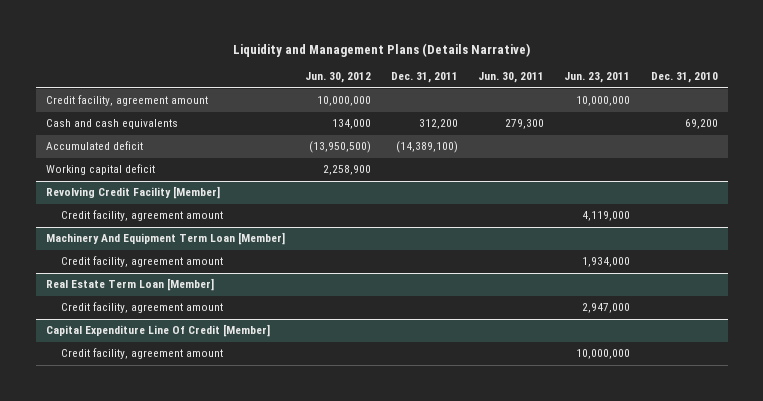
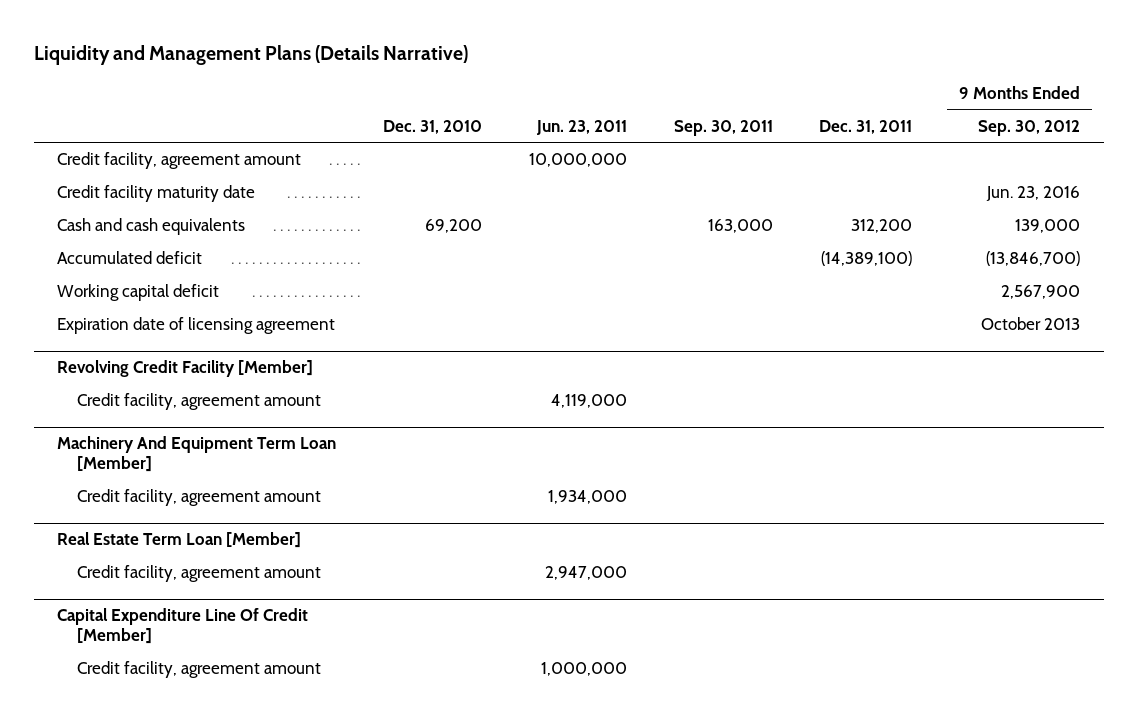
- | Jun. 30, 2012 | Dec. 31, 2011 | Jun. 30, 2011 | Jun. 23, 2011 | Dec. 31, 2010
+ | Dec. 31, 2010 | Jun. 23, 2011 | Sep. 30, 2011 | Dec. 31, 2011 | 9 Months Ended Sep. 30, 2012
+ Credit facility maturity date | | | | | Jun. 23, 2016
+ Expiration date of licensing agreement | | | | | October 2013
@ Capital Expenditure Line Of Credit [Member]
- Credit facility, agreement amount | | | | 10,000,000 |
+ Credit facility, agreement amount | | 1,000,000 | | |

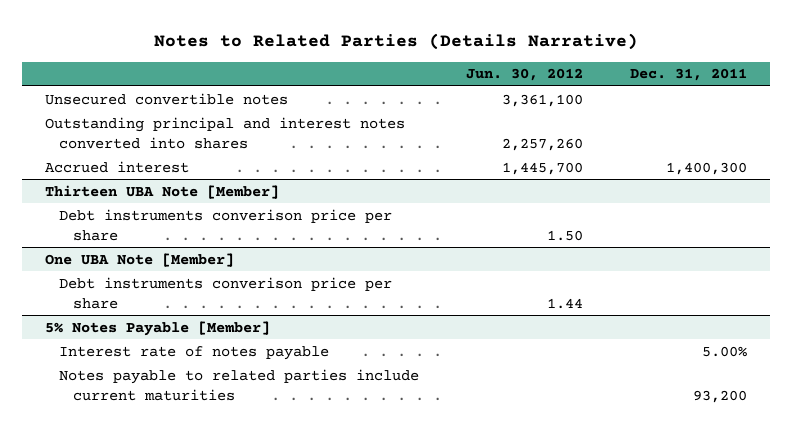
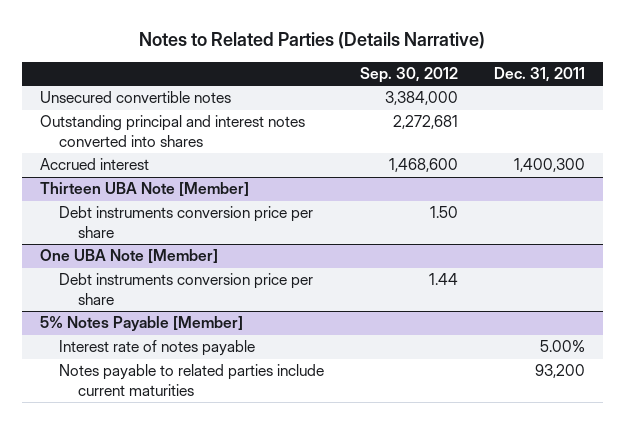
- | Jun. 30, 2012 | Dec. 31, 2011
+ | Sep. 30, 2012 | Dec. 31, 2011
@ Thirteen UBA Note [Member]
- Debt instruments converison price per share | 1.50 |
+ Debt instruments conversion price per share | 1.50 |
@ One UBA Note [Member]
- Debt instruments converison price per share | 1.44 |
+ Debt instruments conversion price per share | 1.44 |

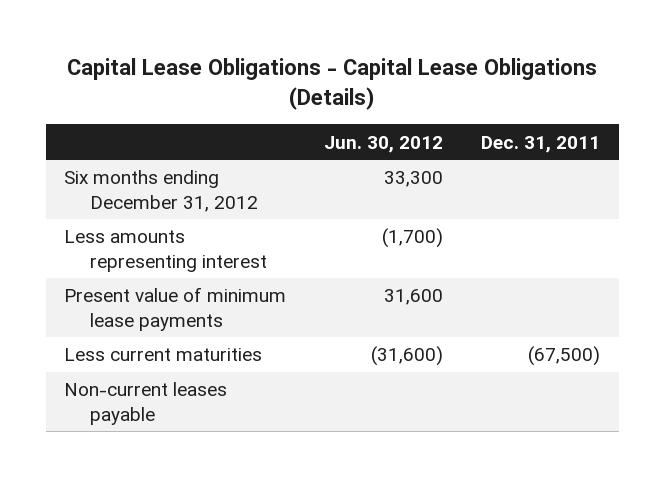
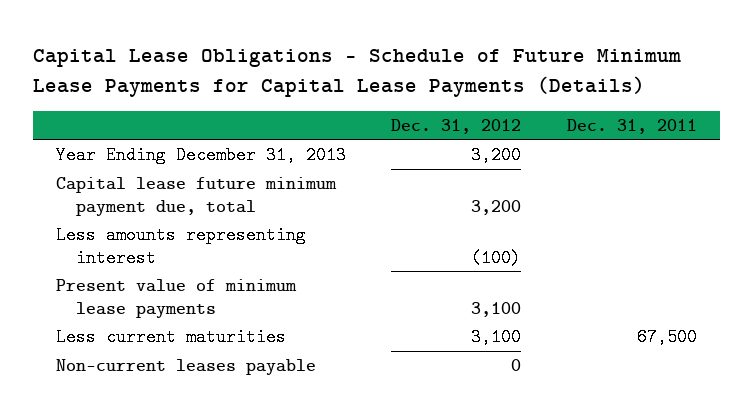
- Capital Lease Obligations - Capital Lease Obligations (Details)
+ Capital Lease Obligations - Schedule of Future Minimum Lease Payments for Capital Lease Payments (Details)
- | Jun. 30, 2012 | Dec. 31, 2011
+ | Dec. 31, 2012 | Dec. 31, 2011
- Six months ending December 31, 2012 | 33,300 |
+ Year Ending December 31, 2013 | 3,200 |
+ Capital lease future minimum payment due, total | 3,200 |
- Less current maturities | (31,600) | (67,500)
+ Less current maturities | 3,100 | 67,500

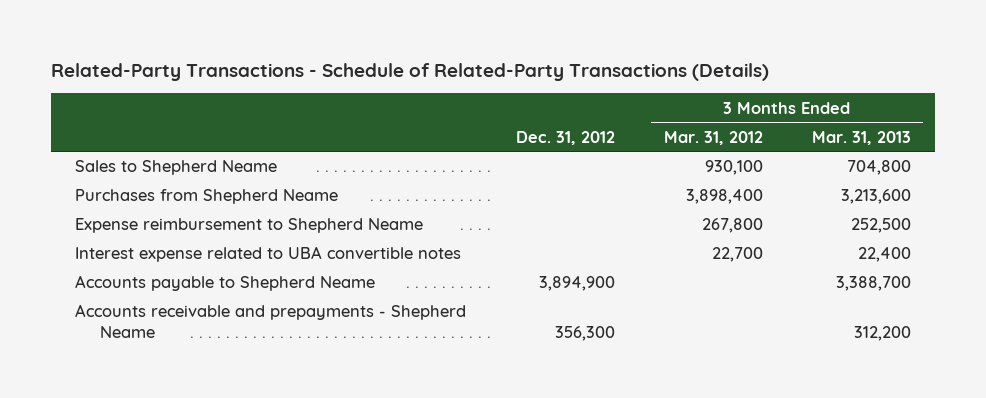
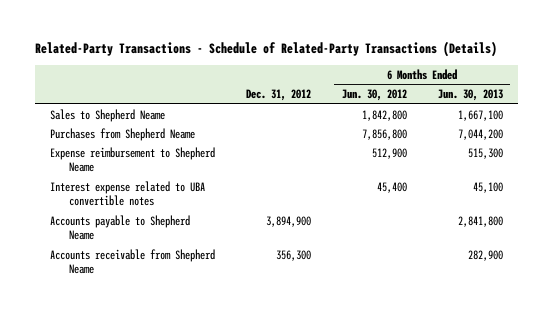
- | Dec. 31, 2012 | 3 Months Ended Mar. 31, 2012 | 3 Months Ended Mar. 31, 2013
+ | Dec. 31, 2012 | 6 Months Ended Jun. 30, 2012 | 6 Months Ended Jun. 30, 2013
- Accounts receivable and prepayments - Shepherd Neame | 356,300 | | 312,200
+ Accounts receivable from Shepherd Neame | 356,300 | | 282,900

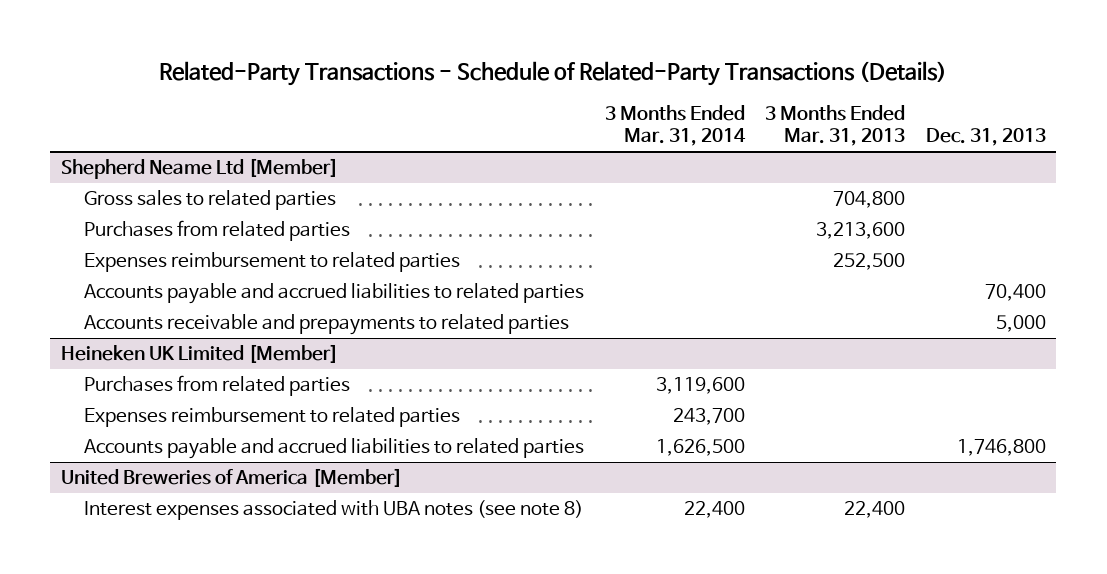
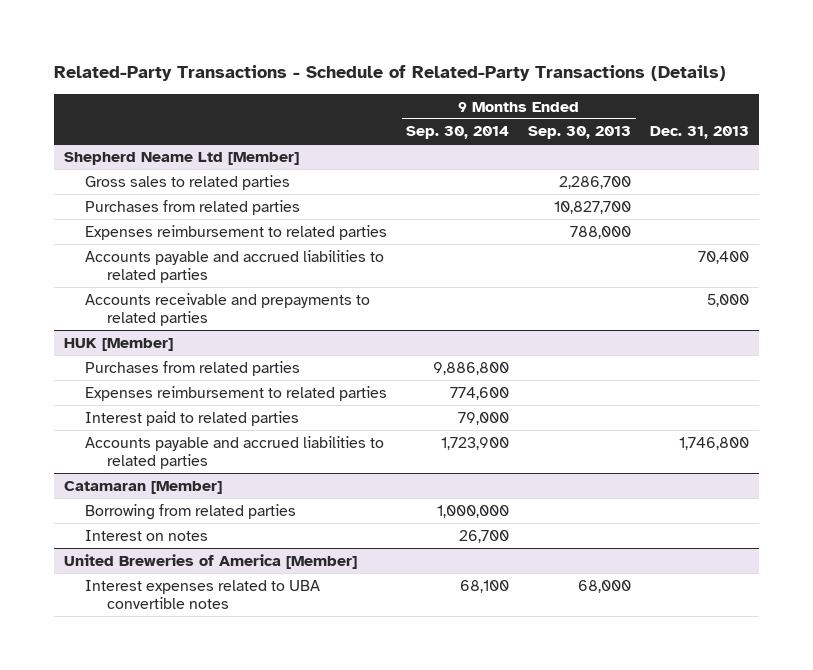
- | 3 Months Ended Mar. 31, 2014 | 3 Months Ended Mar. 31, 2013 | Dec. 31, 2013
+ | 9 Months Ended Sep. 30, 2014 | 9 Months Ended Sep. 30, 2013 | Dec. 31, 2013
- Heineken UK Limited [Member]
+ HUK [Member]
+ Interest paid to related parties | 79,000 | |
+ Catamaran [Member]
+ Borrowing from related parties | 1,000,000 | |
+ Interest on notes | 26,700 | |
@ United Breweries of America [Member]
- Interest expenses associated with UBA notes (see note 8) | 22,400 | 22,400 |
+ Interest expenses related to UBA convertible notes | 68,100 | 68,000 |

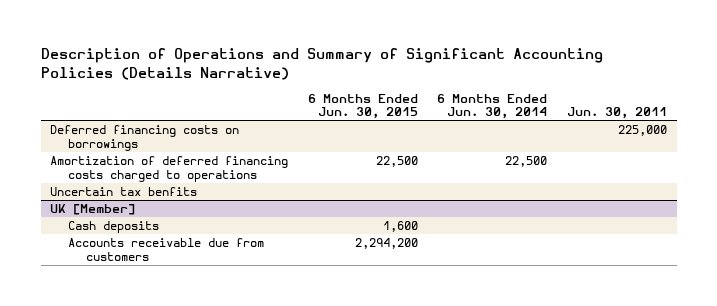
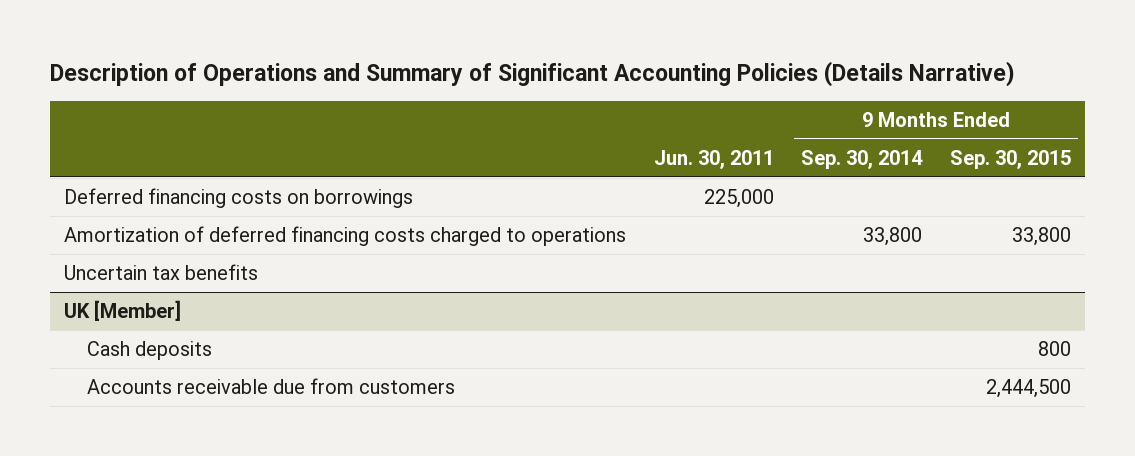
- | 6 Months Ended Jun. 30, 2015 | 6 Months Ended Jun. 30, 2014 | Jun. 30, 2011
+ | Jun. 30, 2011 | 9 Months Ended Sep. 30, 2014 | 9 Months Ended Sep. 30, 2015
- Uncertain tax benfits
+ Uncertain tax benefits

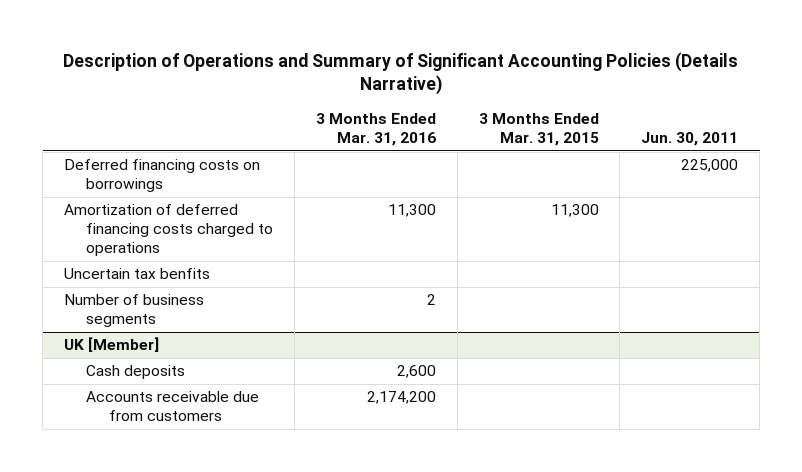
- | Jun. 30, 2011 | 9 Months Ended Sep. 30, 2014 | 9 Months Ended Sep. 30, 2015
+ | 3 Months Ended Mar. 31, 2016 | 3 Months Ended Mar. 31, 2015 | Jun. 30, 2011
- Uncertain tax benefits
+ Uncertain tax benfits
+ Number of business segments | 2 | |

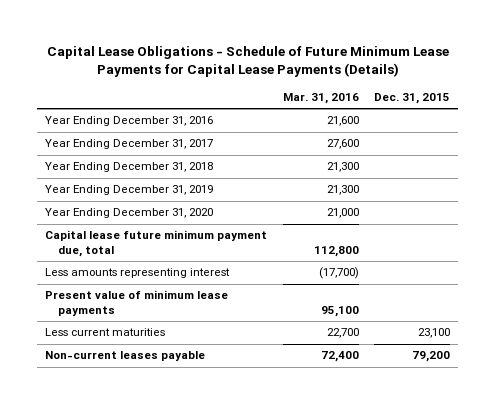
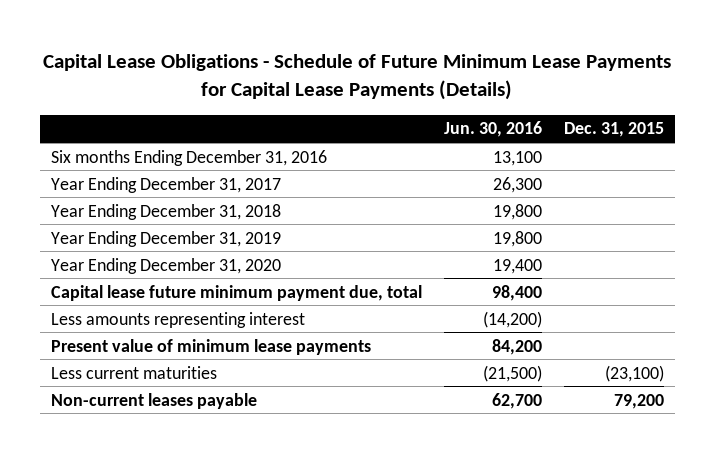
- | Mar. 31, 2016 | Dec. 31, 2015
+ | Jun. 30, 2016 | Dec. 31, 2015
- Year Ending December 31, 2016 | 21,600 |
+ Six months Ending December 31, 2016 | 13,100 |
- Less current maturities | 22,700 | 23,100
+ Less current maturities | (21,500) | (23,100)

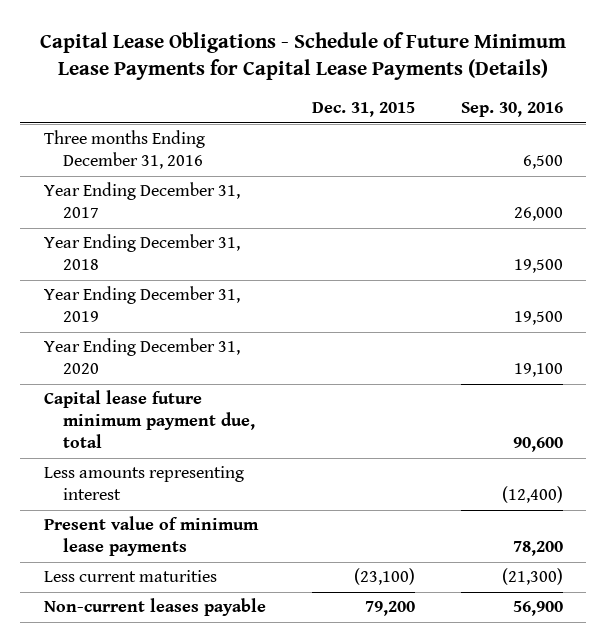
- | Jun. 30, 2016 | Dec. 31, 2015
+ | Dec. 31, 2015 | Sep. 30, 2016
- Six months Ending December 31, 2016 | 13,100 |
+ Three months Ending December 31, 2016 | | 6,500

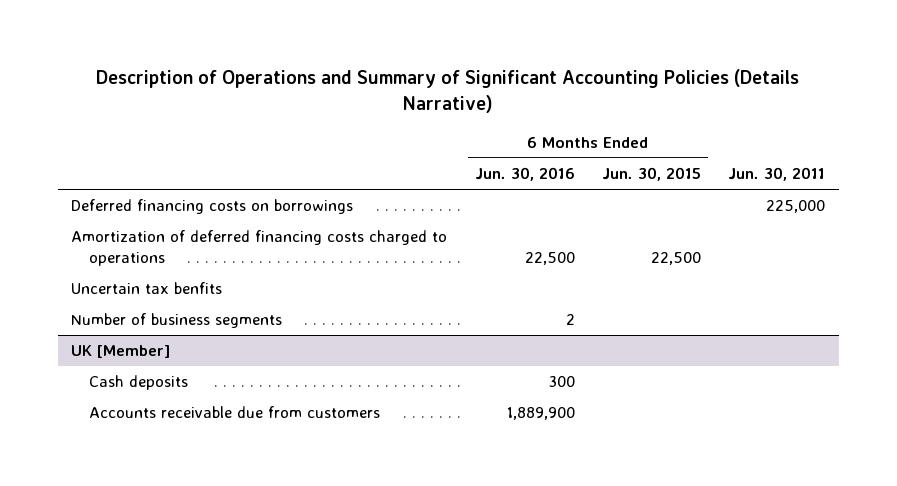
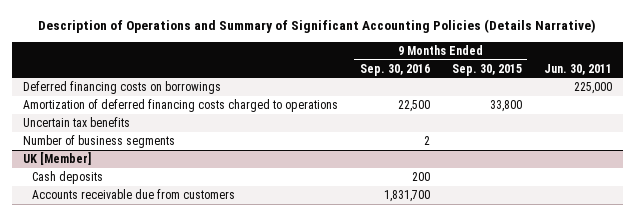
- | 6 Months Ended Jun. 30, 2016 | 6 Months Ended Jun. 30, 2015 | Jun. 30, 2011
+ | 9 Months Ended Sep. 30, 2016 | 9 Months Ended Sep. 30, 2015 | Jun. 30, 2011
- Uncertain tax benfits
+ Uncertain tax benefits

